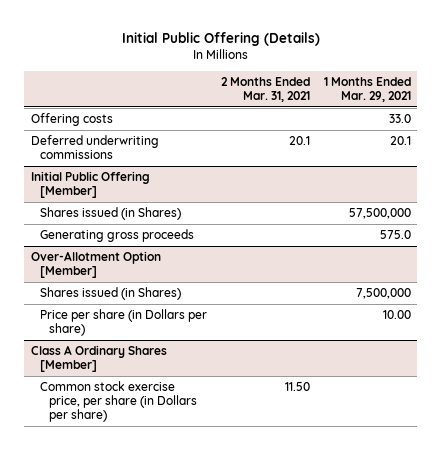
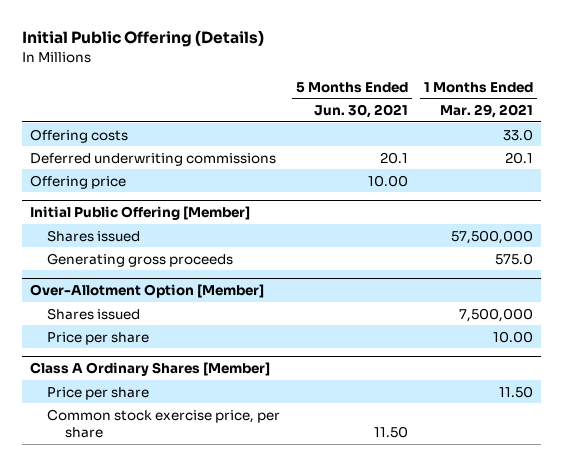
- | 2 Months Ended Mar. 31, 2021 | 1 Months Ended Mar. 29, 2021
+ | 5 Months Ended Jun. 30, 2021 | 1 Months Ended Mar. 29, 2021
+ Offering price | 10.00 |
@ Initial Public Offering [Member]
- Shares issued (in Shares) | | 57,500,000
+ Shares issued | | 57,500,000
@ Over-Allotment Option [Member]
- Shares issued (in Shares) | | 7,500,000
- Price per share (in Dollars per share) | | 10.00
+ Shares issued | | 7,500,000
+ Price per share | | 10.00
@ Class A Ordinary Shares [Member]
- Common stock exercise price, per share (in Dollars per share) | 11.50 |
+ Price per share | | 11.50
+ Common stock exercise price, per share | 11.50 |

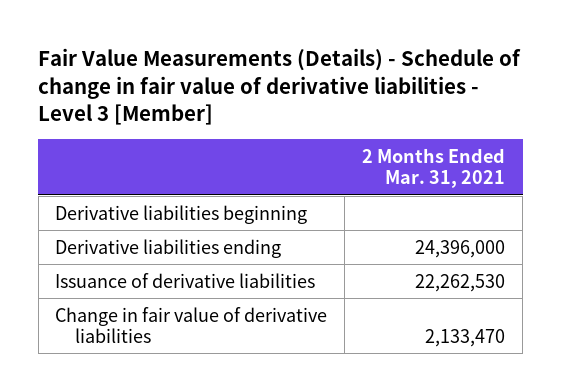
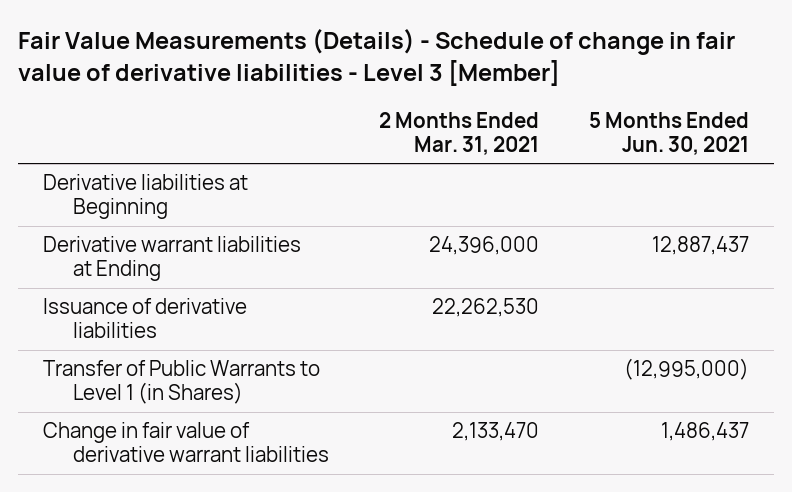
- | 2 Months Ended Mar. 31, 2021
+ | 2 Months Ended Mar. 31, 2021 | 5 Months Ended Jun. 30, 2021
- Derivative liabilities beginning
- Derivative liabilities ending | 24,396,000
+ Derivative liabilities at Beginning
+ Derivative warrant liabilities at Ending | 24,396,000 | 12,887,437
- Change in fair value of derivative liabilities | 2,133,470
+ Transfer of Public Warrants to Level 1 (in Shares) | | (12,995,000)
+ Change in fair value of derivative warrant liabilities | 2,133,470 | 1,486,437

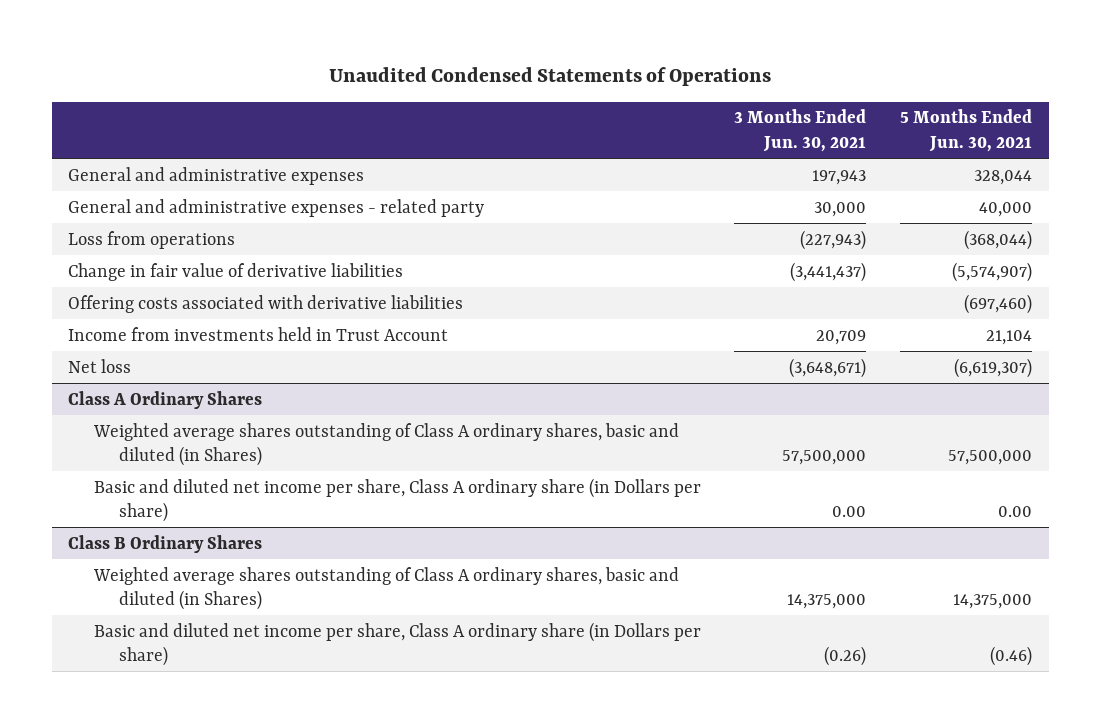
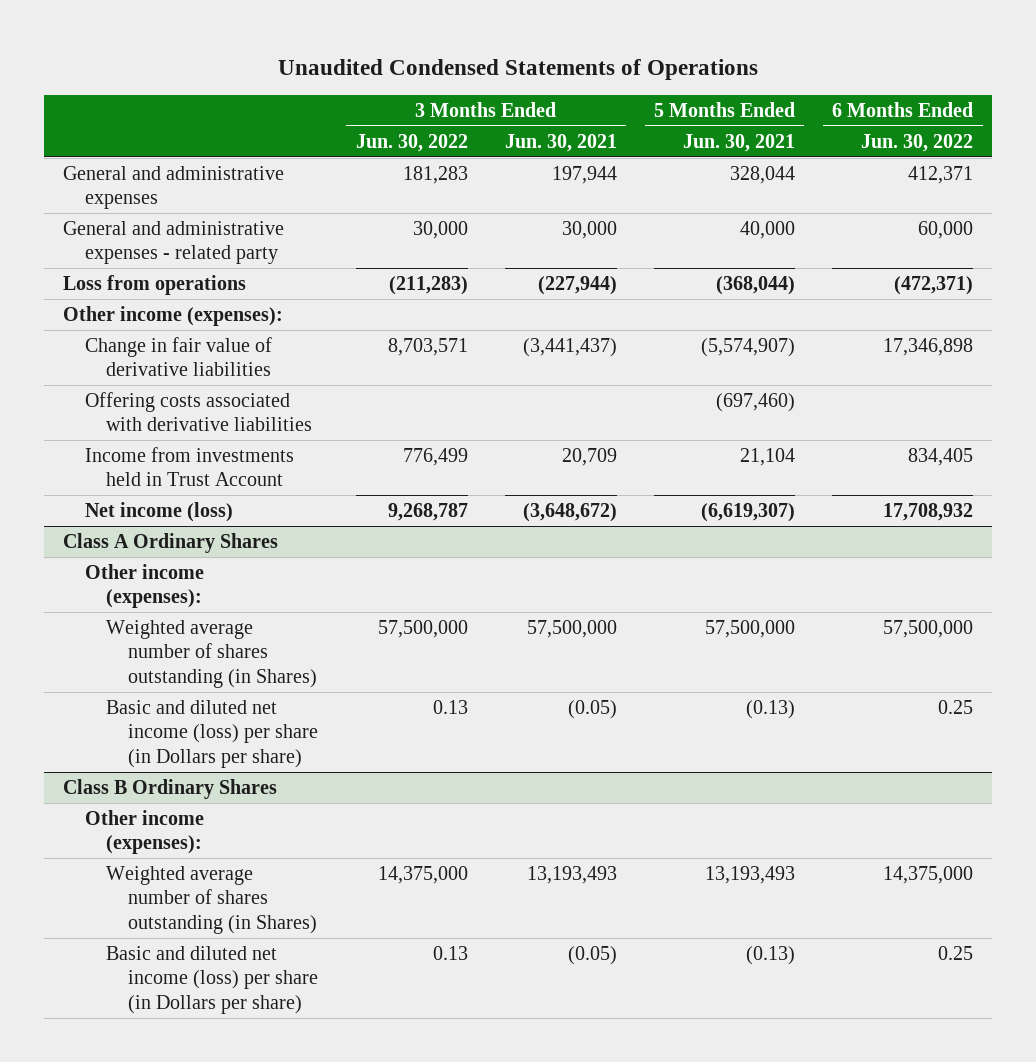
- | 3 Months Ended Jun. 30, 2021 | 5 Months Ended Jun. 30, 2021
+ | 3 Months Ended Jun. 30, 2022 | 3 Months Ended Jun. 30, 2021 | 5 Months Ended Jun. 30, 2021 | 6 Months Ended Jun. 30, 2022
- General and administrative expenses | 197,943 | 328,044
+ General and administrative expenses | 181,283 | 197,944 | 328,044 | 412,371
- Loss from operations | (227,943) | (368,044)
+ Loss from operations | (211,283) | (227,944) | (368,044) | (472,371)
+ Other income (expenses):
- Net loss | (3,648,671) | (6,619,307)
+ Net income (loss) | 9,268,787 | (3,648,672) | (6,619,307) | 17,708,932
@ Class A Ordinary Shares
- Weighted average shares outstanding of Class A ordinary shares, basic and diluted (in Shares) | 57,500,000 | 57,500,000
- Basic and diluted net income per share, Class A ordinary share (in Dollars per share) | 0.00 | 0.00
+ Other income (expenses):
+ Weighted average number of shares outstanding (in Shares) | 57,500,000 | 57,500,000 | 57,500,000 | 57,500,000
+ Basic and diluted net income (loss) per share (in Dollars per share) | 0.13 | (0.05) | (0.13) | 0.25
@ Class B Ordinary Shares
- Weighted average shares outstanding of Class A ordinary shares, basic and diluted (in Shares) | 14,375,000 | 14,375,000
- Basic and diluted net income per share, Class A ordinary share (in Dollars per share) | (0.26) | (0.46)
+ Other income (expenses):
+ Weighted average number of shares outstanding (in Shares) | 14,375,000 | 13,193,493 | 13,193,493 | 14,375,000
+ Basic and diluted net income (loss) per share (in Dollars per share) | 0.13 | (0.05) | (0.13) | 0.25

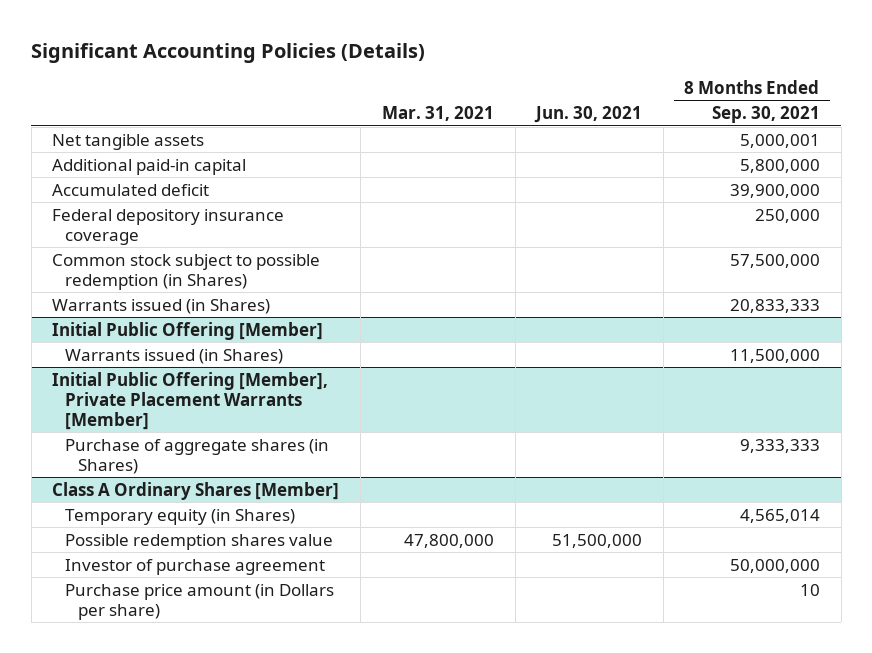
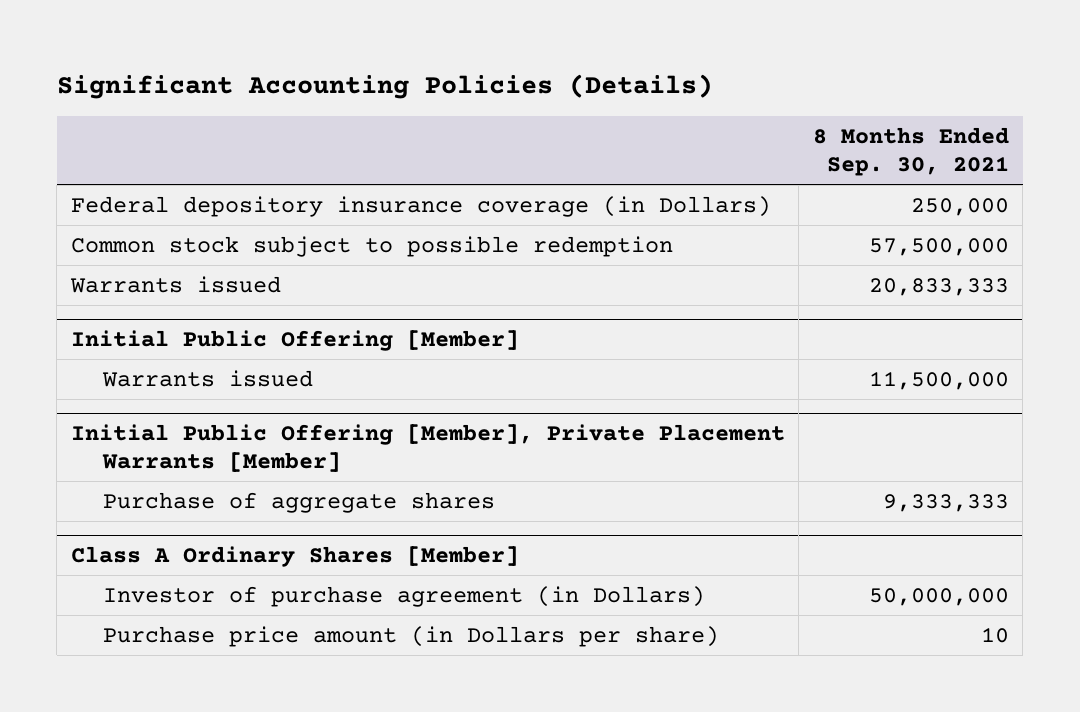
- | Mar. 31, 2021 | Jun. 30, 2021 | 8 Months Ended Sep. 30, 2021
+ | 8 Months Ended Sep. 30, 2021
- Net tangible assets | | | 5,000,001
- Additional paid-in capital | | | 5,800,000
- Accumulated deficit | | | 39,900,000
- Federal depository insurance coverage | | | 250,000
- Common stock subject to possible redemption (in Shares) | | | 57,500,000
- Warrants issued (in Shares) | | | 20,833,333
+ Federal depository insurance coverage (in Dollars) | 250,000
+ Common stock subject to possible redemption | 57,500,000
+ Warrants issued | 20,833,333
@ Initial Public Offering [Member]
- Warrants issued (in Shares) | | | 11,500,000
+ Warrants issued | 11,500,000
@ Initial Public Offering [Member], Private Placement Warrants [Member]
- Purchase of aggregate shares (in Shares) | | | 9,333,333
+ Purchase of aggregate shares | 9,333,333
@ Class A Ordinary Shares [Member]
- Temporary equity (in Shares) | | | 4,565,014
- Possible redemption shares value | 47,800,000 | 51,500,000 |
- Investor of purchase agreement | | | 50,000,000
+ Investor of purchase agreement (in Dollars) | 50,000,000

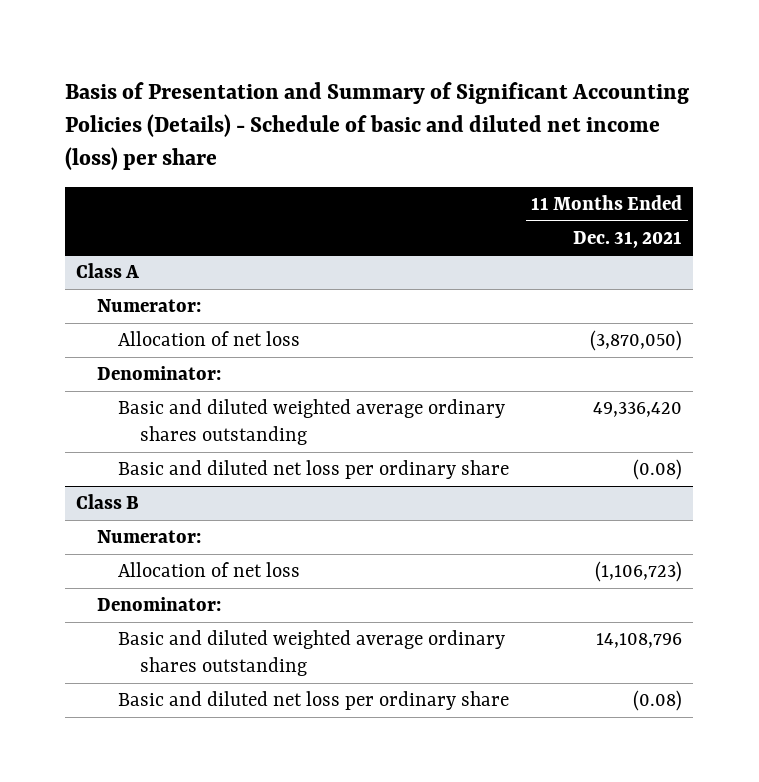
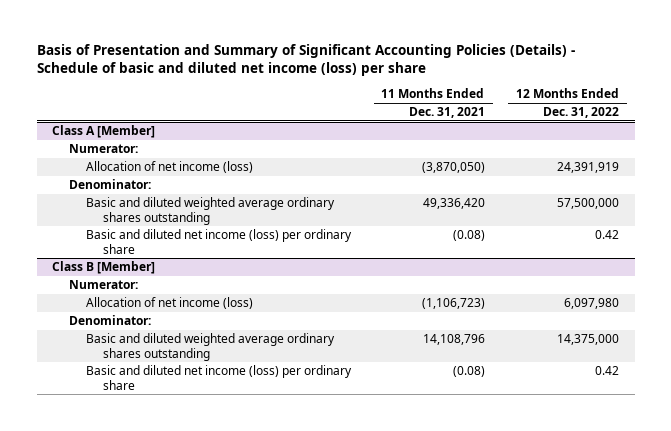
- | 11 Months Ended Dec. 31, 2021
+ | 11 Months Ended Dec. 31, 2021 | 12 Months Ended Dec. 31, 2022
- Class A
+ Class A [Member]
- Allocation of net loss | (3,870,050)
+ Allocation of net income (loss) | (3,870,050) | 24,391,919
- Basic and diluted net loss per ordinary share | (0.08)
- Class B
+ Basic and diluted net income (loss) per ordinary share | (0.08) | 0.42
+ Class B [Member]
- Allocation of net loss | (1,106,723)
+ Allocation of net income (loss) | (1,106,723) | 6,097,980
- Basic and diluted net loss per ordinary share | (0.08)
+ Basic and diluted net income (loss) per ordinary share | (0.08) | 0.42

